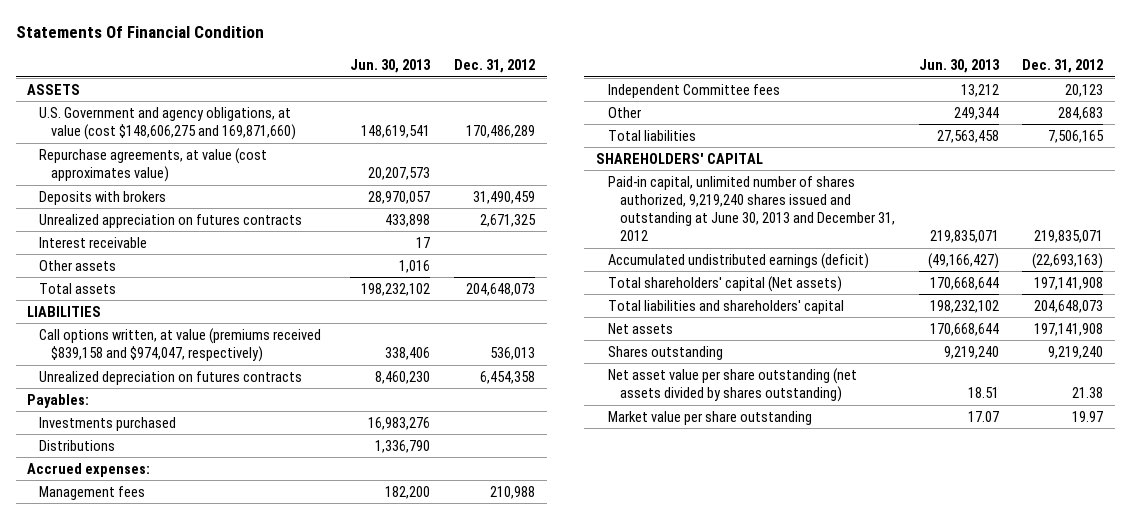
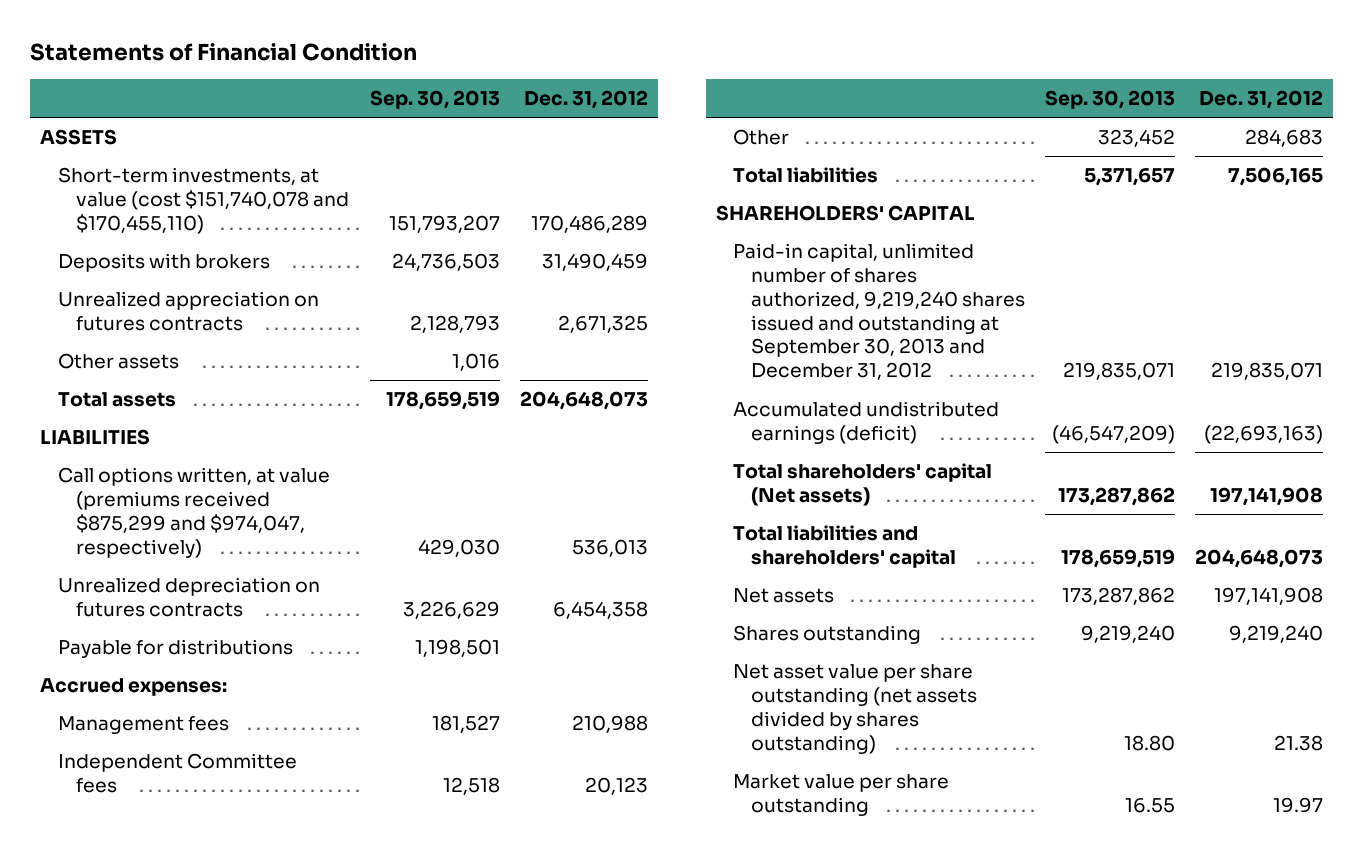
- Statements Of Financial Condition
+ Statements of Financial Condition
- | Jun. 30, 2013 | Dec. 31, 2012
+ | Sep. 30, 2013 | Dec. 31, 2012
- U.S. Government and agency obligations, at value (cost $148,606,275 and 169,871,660) | 148,619,541 | 170,486,289
- Repurchase agreements, at value (cost approximates value) | 20,207,573 |
+ Short-term investments, at value (cost $151,740,078 and $170,455,110) | 151,793,207 | 170,486,289
- Interest receivable | 17 |
- Call options written, at value (premiums received $839,158 and $974,047, respectively) | 338,406 | 536,013
+ Call options written, at value (premiums received $875,299 and $974,047, respectively) | 429,030 | 536,013
- Payables:
- Investments purchased | 16,983,276 |
- Distributions | 1,336,790 |
+ Payable for distributions | 1,198,501 |
- Paid-in capital, unlimited number of shares authorized, 9,219,240 shares issued and outstanding at June 30, 2013 and December 31, 2012 | 219,835,071 | 219,835,071
+ Paid-in capital, unlimited number of shares authorized, 9,219,240 shares issued and outstanding at September 30, 2013 and December 31, 2012 | 219,835,071 | 219,835,071

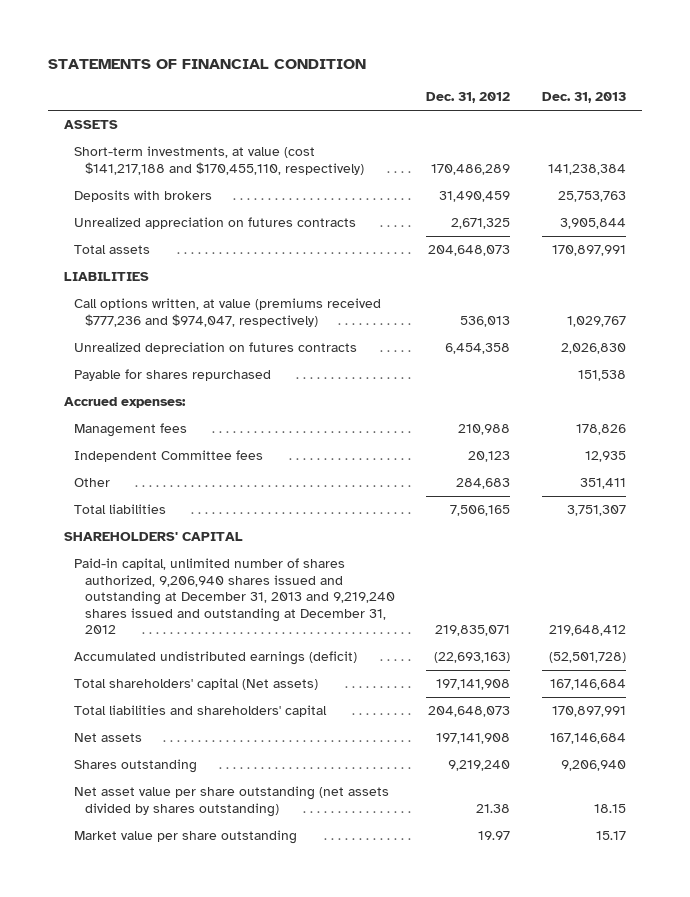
- Statements of Financial Condition
+ STATEMENTS OF FINANCIAL CONDITION
- | Sep. 30, 2013 | Dec. 31, 2012
+ | Dec. 31, 2012 | Dec. 31, 2013
- Short-term investments, at value (cost $151,740,078 and $170,455,110) | 151,793,207 | 170,486,289
+ Short-term investments, at value (cost $141,217,188 and $170,455,110, respectively) | 170,486,289 | 141,238,384
- Other assets | 1,016 |
- Call options written, at value (premiums received $875,299 and $974,047, respectively) | 429,030 | 536,013
+ Call options written, at value (premiums received $777,236 and $974,047, respectively) | 536,013 | 1,029,767
- Payable for distributions | 1,198,501 |
+ Payable for shares repurchased | | 151,538
- Paid-in capital, unlimited number of shares authorized, 9,219,240 shares issued and outstanding at September 30, 2013 and December 31, 2012 | 219,835,071 | 219,835,071
+ Paid-in capital, unlimited number of shares authorized, 9,206,940 shares issued and outstanding at December 31, 2013 and 9,219,240 shares issued and outstanding at December 31, 2012 | 219,835,071 | 219,648,412

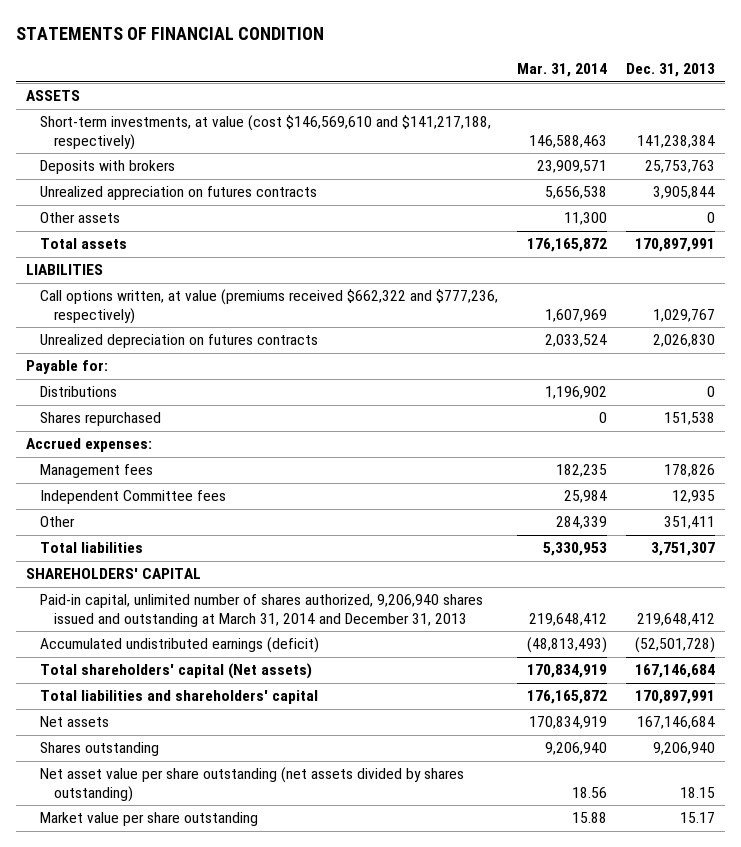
- | Dec. 31, 2012 | Dec. 31, 2013
+ | Mar. 31, 2014 | Dec. 31, 2013
- Short-term investments, at value (cost $141,217,188 and $170,455,110, respectively) | 170,486,289 | 141,238,384
+ Short-term investments, at value (cost $146,569,610 and $141,217,188, respectively) | 146,588,463 | 141,238,384
+ Other assets | 11,300 | 0
- Call options written, at value (premiums received $777,236 and $974,047, respectively) | 536,013 | 1,029,767
+ Call options written, at value (premiums received $662,322 and $777,236, respectively) | 1,607,969 | 1,029,767
- Payable for shares repurchased | | 151,538
+ Payable for:
+ Distributions | 1,196,902 | 0
+ Shares repurchased | 0 | 151,538
- Paid-in capital, unlimited number of shares authorized, 9,206,940 shares issued and outstanding at December 31, 2013 and 9,219,240 shares issued and outstanding at December 31, 2012 | 219,835,071 | 219,648,412
+ Paid-in capital, unlimited number of shares authorized, 9,206,940 shares issued and outstanding at March 31, 2014 and December 31, 2013 | 219,648,412 | 219,648,412

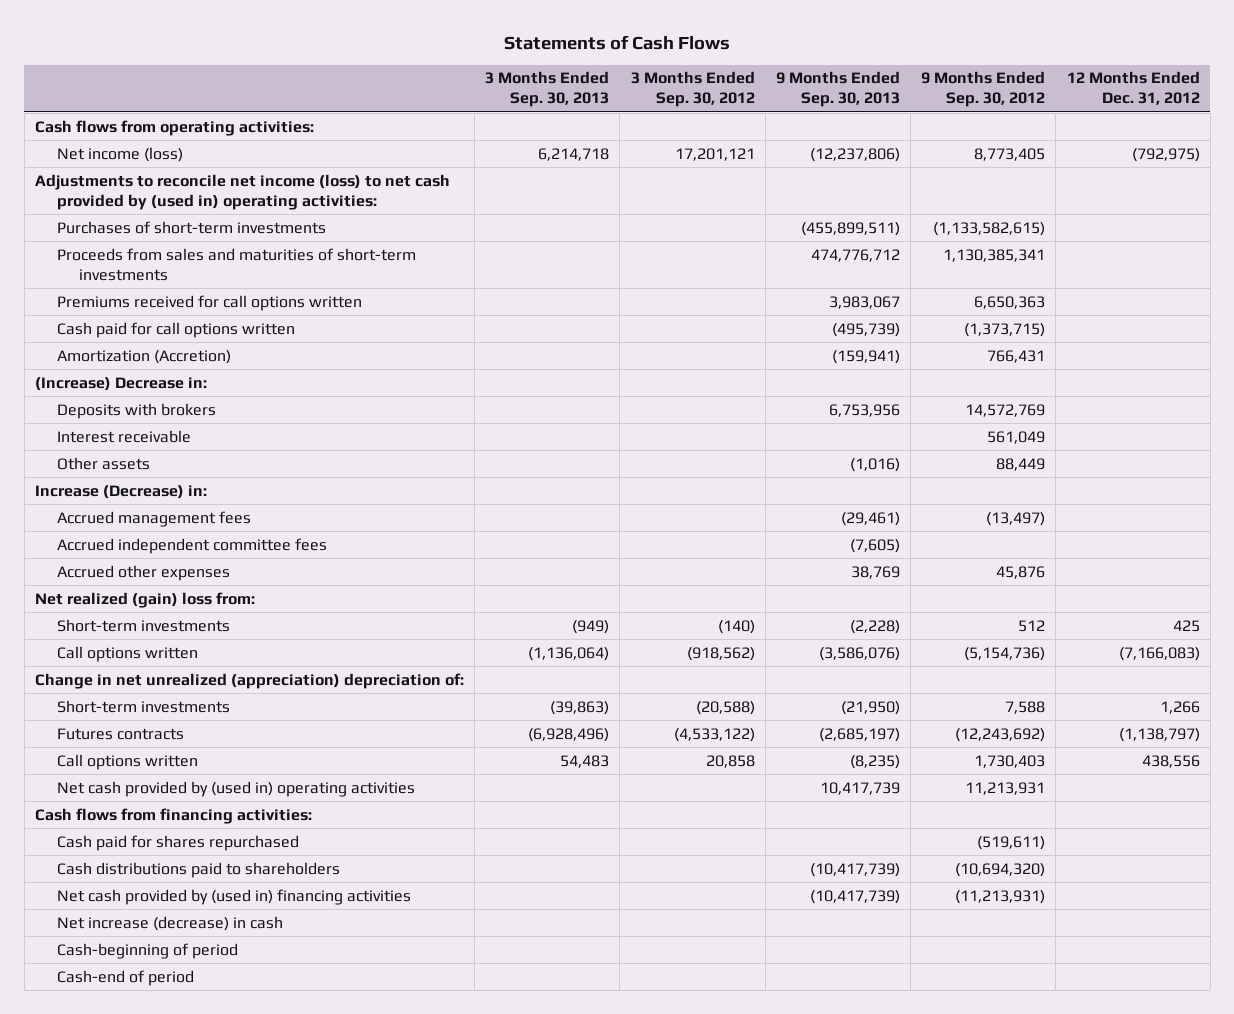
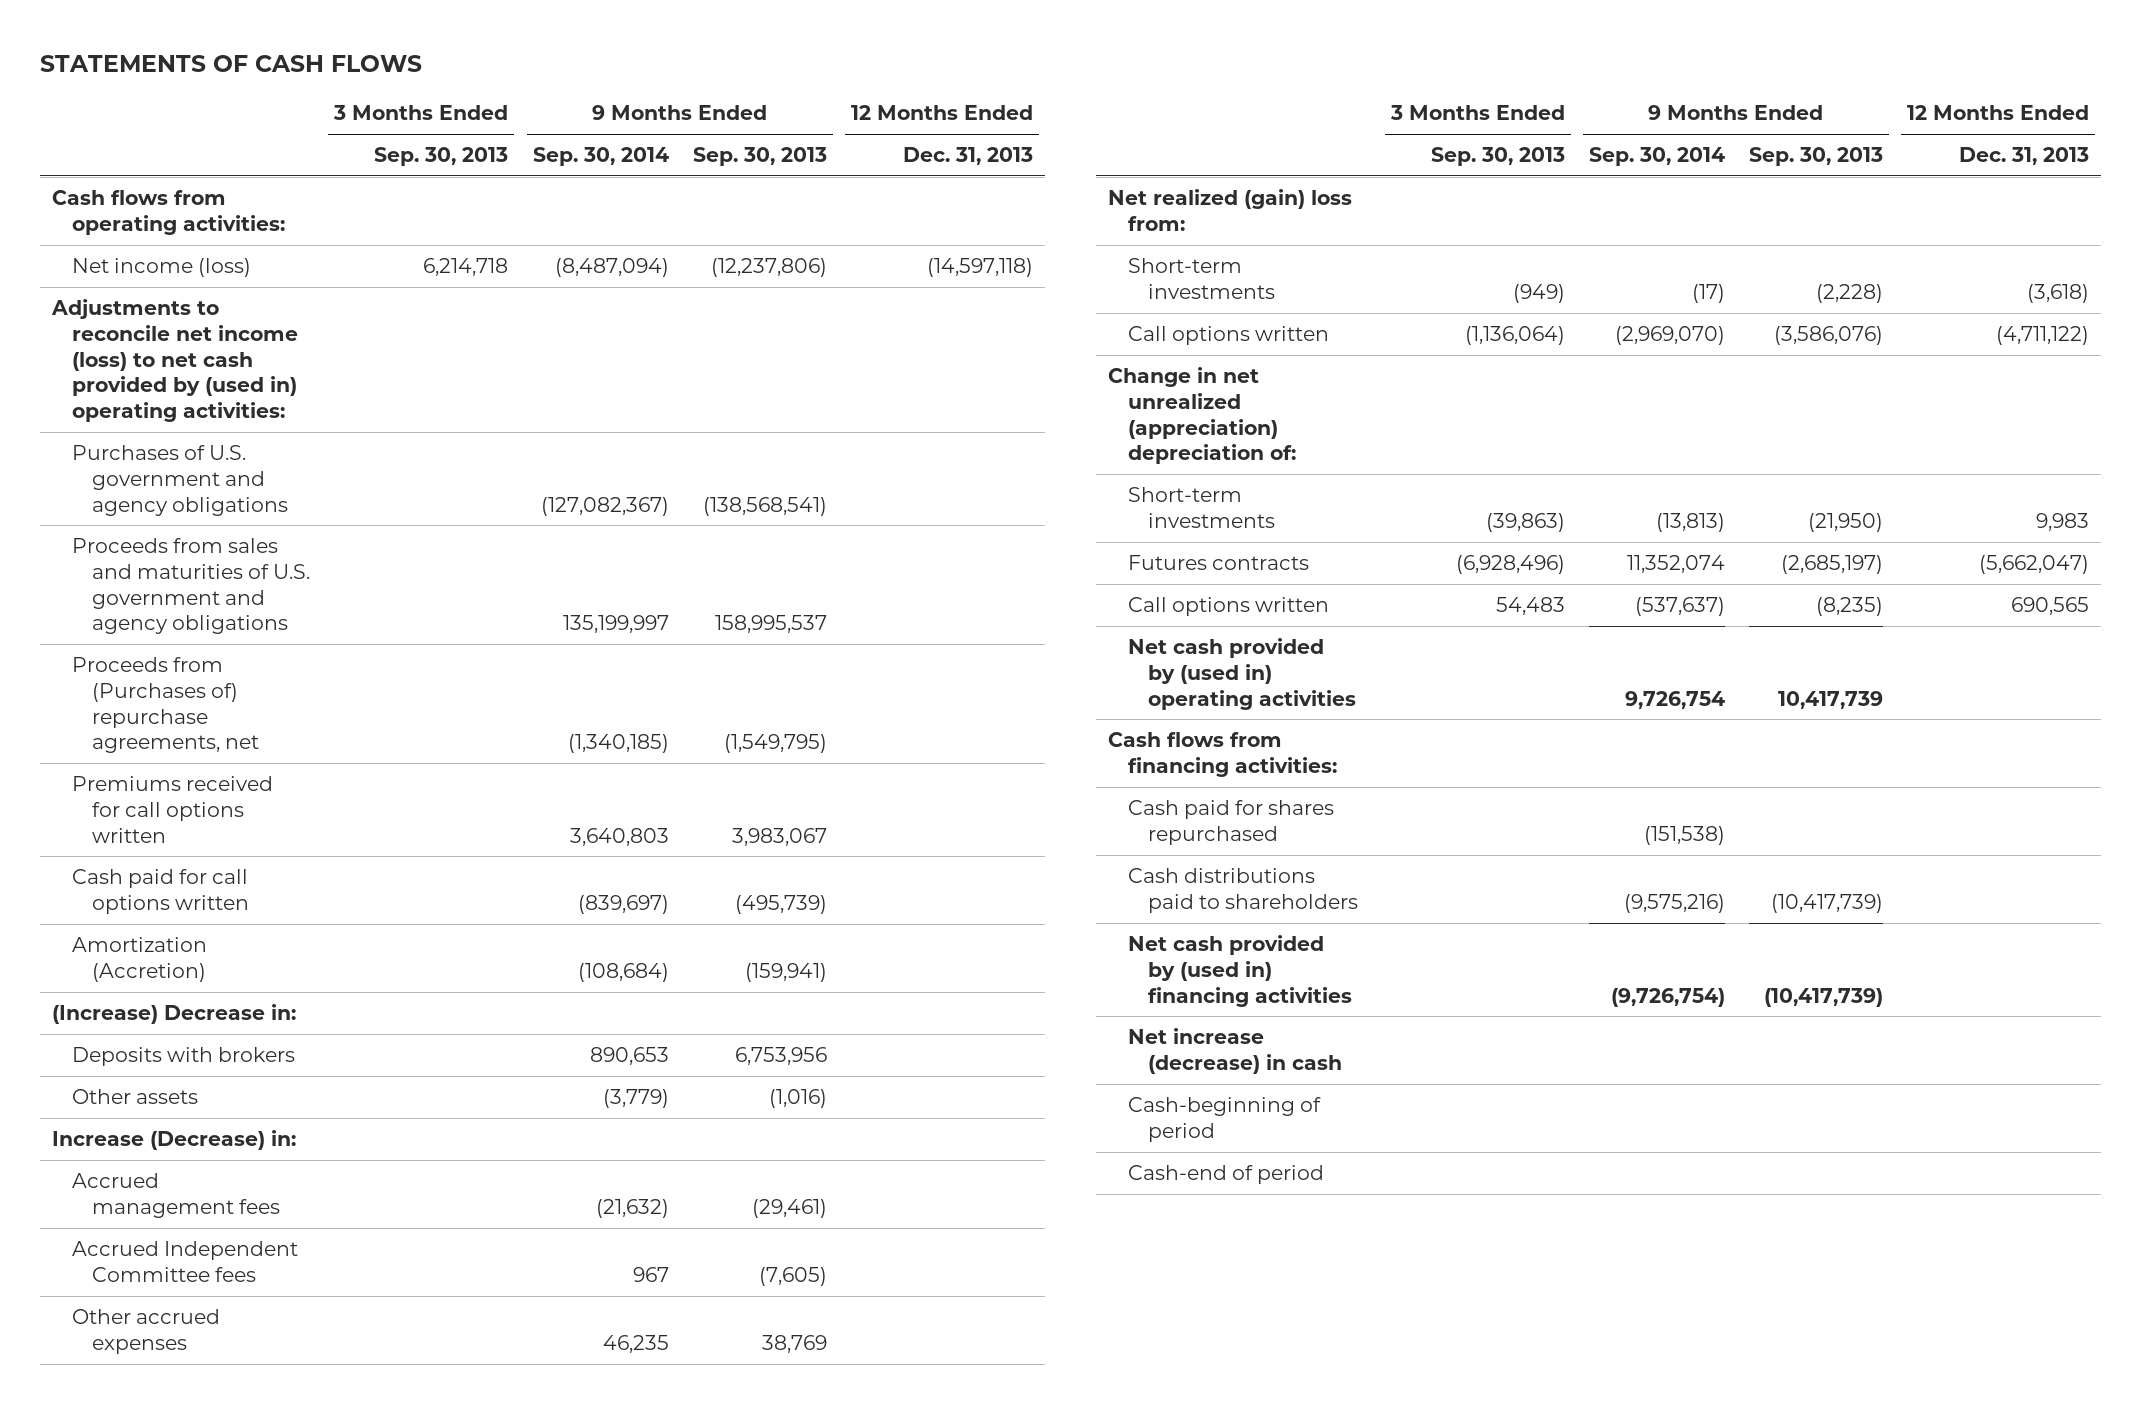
- Statements of Cash Flows
+ STATEMENTS OF CASH FLOWS
- | 3 Months Ended Sep. 30, 2013 | 3 Months Ended Sep. 30, 2012 | 9 Months Ended Sep. 30, 2013 | 9 Months Ended Sep. 30, 2012 | 12 Months Ended Dec. 31, 2012
+ | 3 Months Ended Sep. 30, 2013 | 9 Months Ended Sep. 30, 2014 | 9 Months Ended Sep. 30, 2013 | 12 Months Ended Dec. 31, 2013
- Purchases of short-term investments | | | (455,899,511) | (1,133,582,615) |
- Proceeds from sales and maturities of short-term investments | | | 474,776,712 | 1,130,385,341 |
+ Purchases of U.S. government and agency obligations | | (127,082,367) | (138,568,541) |
+ Proceeds from sales and maturities of U.S. government and agency obligations | | 135,199,997 | 158,995,537 |
+ Proceeds from (Purchases of) repurchase agreements, net | | (1,340,185) | (1,549,795) |
- Interest receivable | | | | 561,049 |
- Accrued independent committee fees | | | (7,605) | |
- Accrued other expenses | | | 38,769 | 45,876 |
+ Accrued Independent Committee fees | | 967 | (7,605) |
+ Other accrued expenses | | 46,235 | 38,769 |

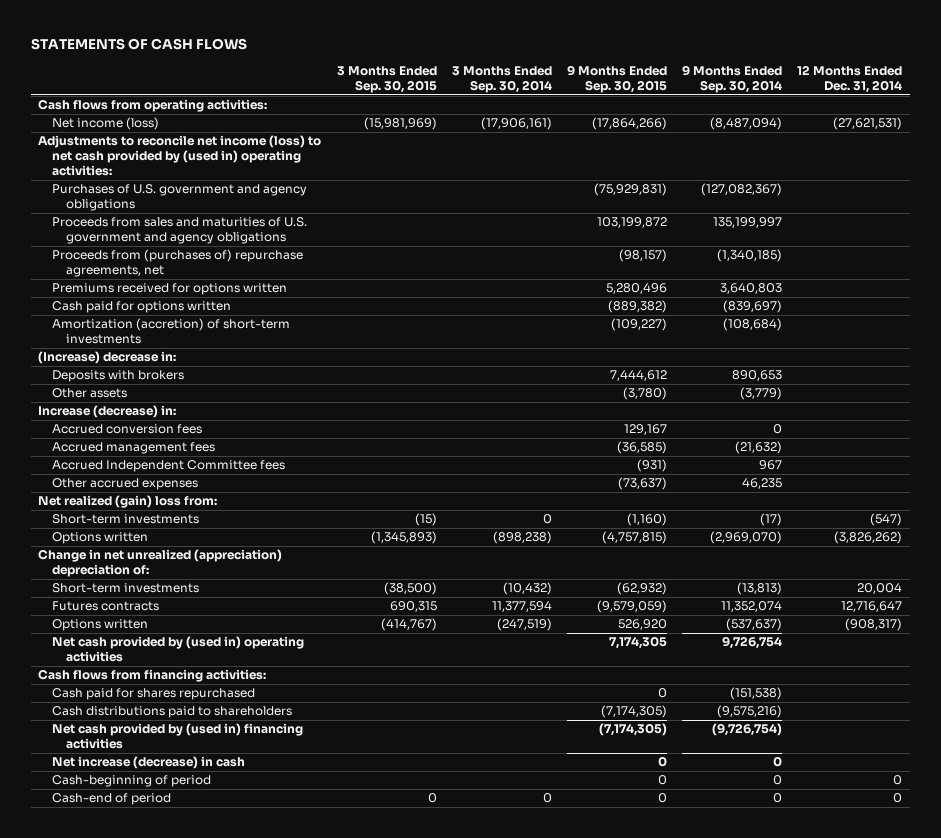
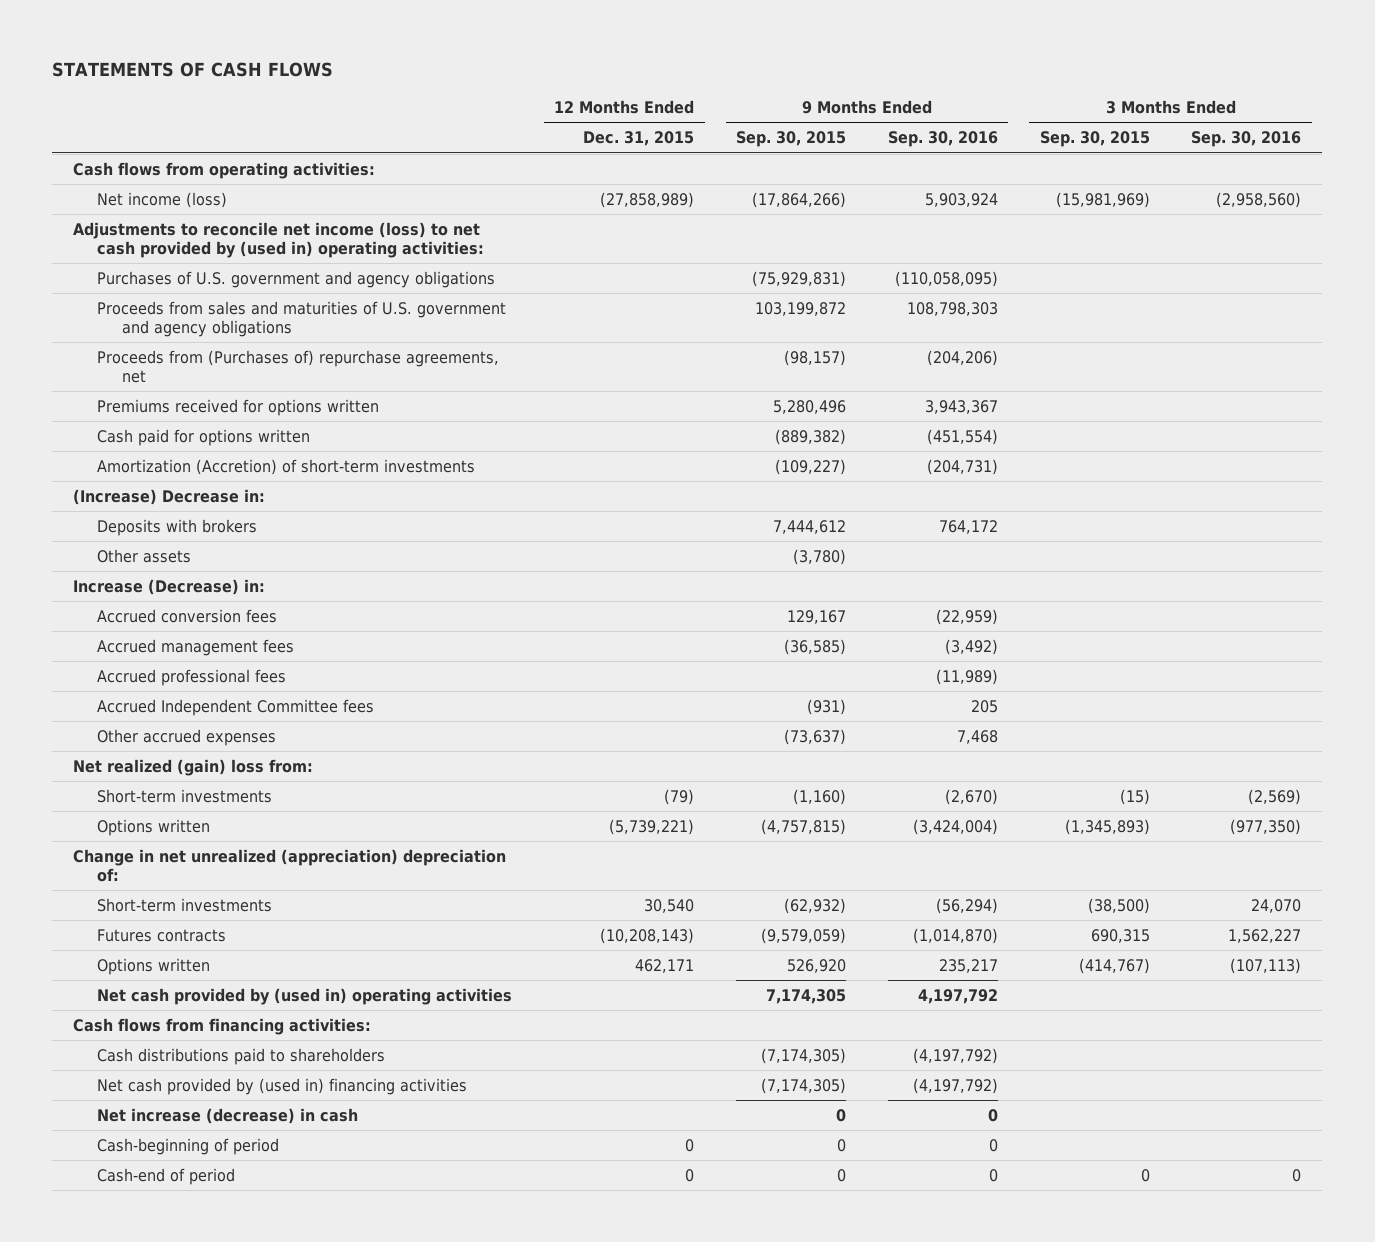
- | 3 Months Ended Sep. 30, 2015 | 3 Months Ended Sep. 30, 2014 | 9 Months Ended Sep. 30, 2015 | 9 Months Ended Sep. 30, 2014 | 12 Months Ended Dec. 31, 2014
+ | 12 Months Ended Dec. 31, 2015 | 9 Months Ended Sep. 30, 2015 | 9 Months Ended Sep. 30, 2016 | 3 Months Ended Sep. 30, 2015 | 3 Months Ended Sep. 30, 2016
- Proceeds from (purchases of) repurchase agreements, net | | | (98,157) | (1,340,185) |
+ Proceeds from (Purchases of) repurchase agreements, net | | (98,157) | (204,206) | |
- Amortization (accretion) of short-term investments | | | (109,227) | (108,684) |
- (Increase) decrease in:
+ Amortization (Accretion) of short-term investments | | (109,227) | (204,731) | |
+ (Increase) Decrease in:
- Increase (decrease) in:
+ Increase (Decrease) in:
+ Accrued professional fees | | | (11,989) | |
- Cash paid for shares repurchased | | | 0 | (151,538) |

